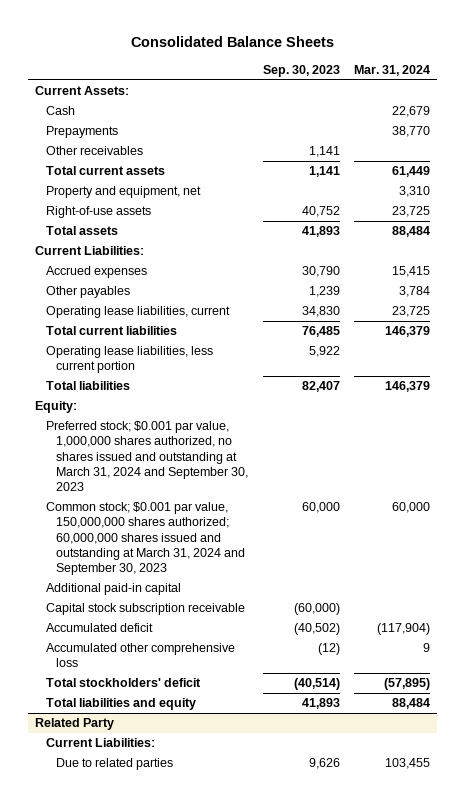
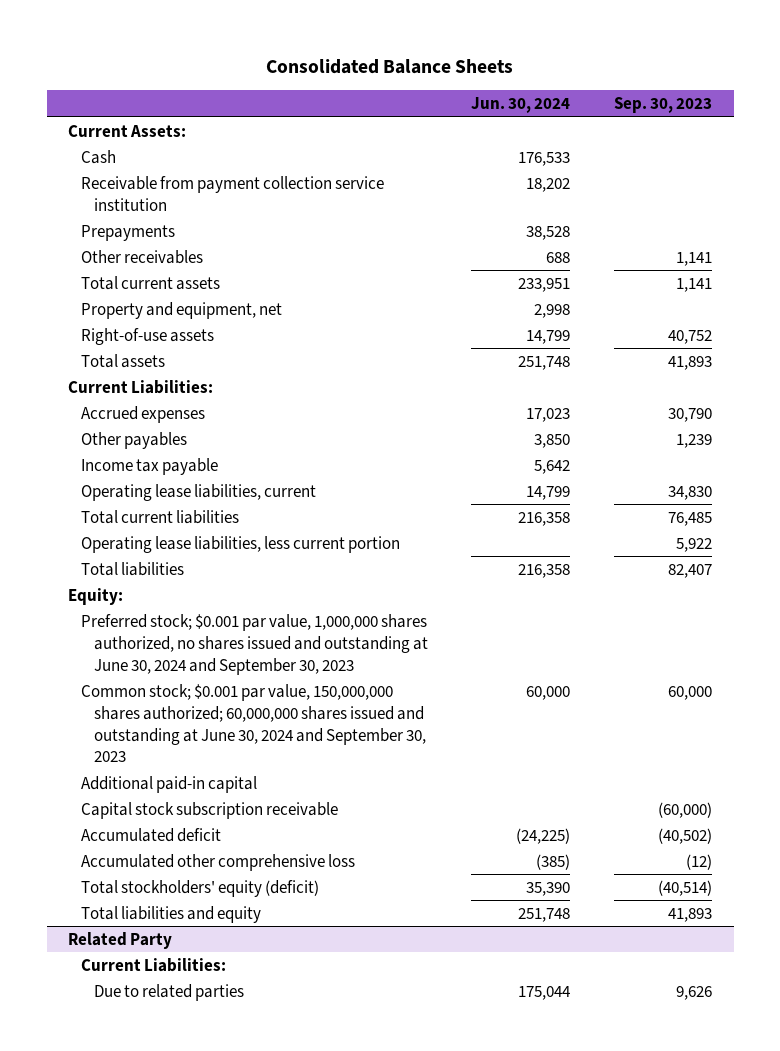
- | Sep. 30, 2023 | Mar. 31, 2024
+ | Jun. 30, 2024 | Sep. 30, 2023
+ Receivable from payment collection service institution | 18,202 |
+ Income tax payable | 5,642 |
- Preferred stock; $0.001 par value, 1,000,000 shares authorized, no shares issued and outstanding at March 31, 2024 and September 30, 2023
- Common stock; $0.001 par value, 150,000,000 shares authorized; 60,000,000 shares issued and outstanding at March 31, 2024 and September 30, 2023 | 60,000 | 60,000
+ Preferred stock; $0.001 par value, 1,000,000 shares authorized, no shares issued and outstanding at June 30, 2024 and September 30, 2023
+ Common stock; $0.001 par value, 150,000,000 shares authorized; 60,000,000 shares issued and outstanding at June 30, 2024 and September 30, 2023 | 60,000 | 60,000
- Total stockholders' deficit | (40,514) | (57,895)
+ Total stockholders' equity (deficit) | 35,390 | (40,514)

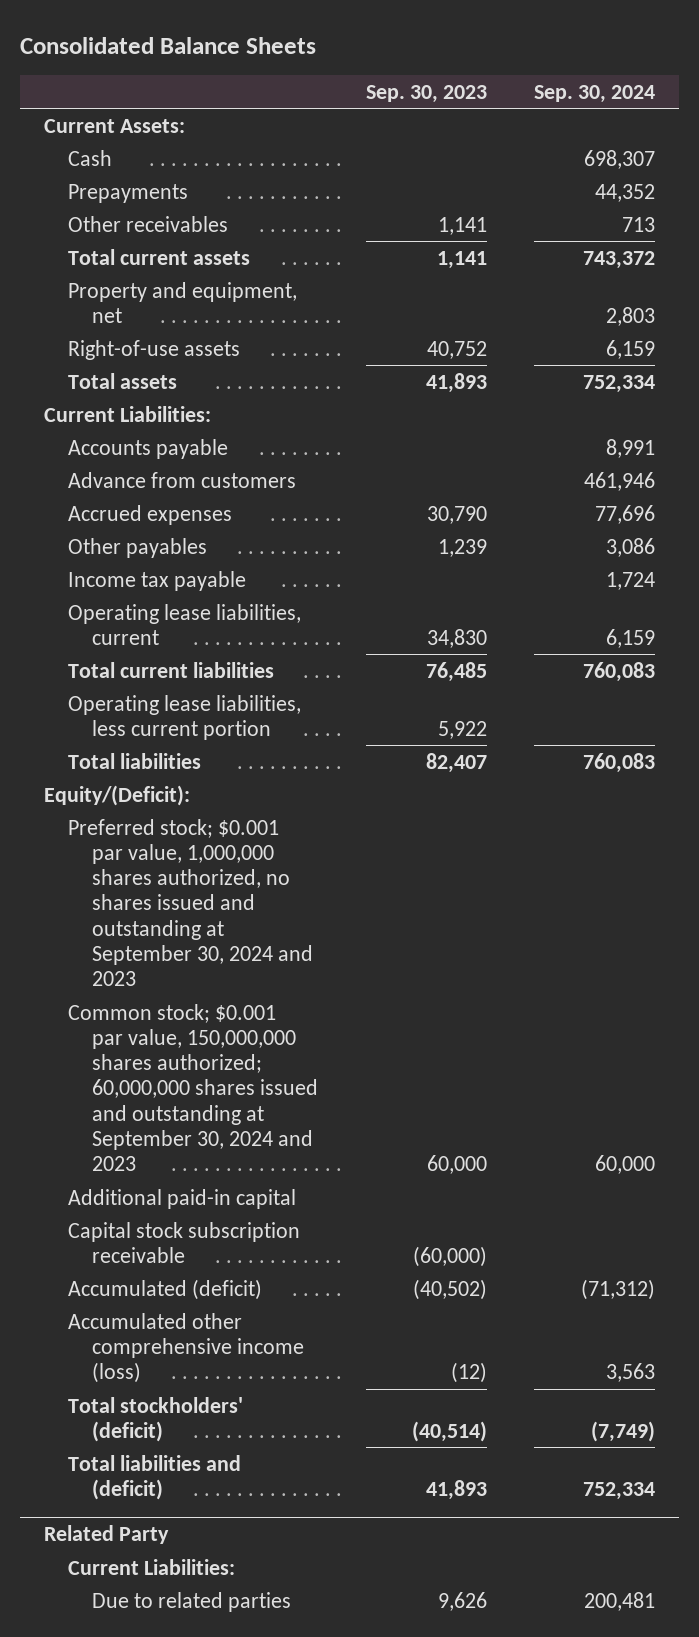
- | Jun. 30, 2024 | Sep. 30, 2023
+ | Sep. 30, 2023 | Sep. 30, 2024
- Receivable from payment collection service institution | 18,202 |
+ Accounts payable | | 8,991
+ Advance from customers | | 461,946
- Equity:
- Preferred stock; $0.001 par value, 1,000,000 shares authorized, no shares issued and outstanding at June 30, 2024 and September 30, 2023
- Common stock; $0.001 par value, 150,000,000 shares authorized; 60,000,000 shares issued and outstanding at June 30, 2024 and September 30, 2023 | 60,000 | 60,000
+ Equity/(Deficit):
+ Preferred stock; $0.001 par value, 1,000,000 shares authorized, no shares issued and outstanding at September 30, 2024 and 2023
+ Common stock; $0.001 par value, 150,000,000 shares authorized; 60,000,000 shares issued and outstanding at September 30, 2024 and 2023 | 60,000 | 60,000
- Accumulated deficit | (24,225) | (40,502)
- Accumulated other comprehensive loss | (385) | (12)
- Total stockholders' equity (deficit) | 35,390 | (40,514)
- Total liabilities and equity | 251,748 | 41,893
+ Accumulated (deficit) | (40,502) | (71,312)
+ Accumulated other comprehensive income (loss) | (12) | 3,563
+ Total stockholders' (deficit) | (40,514) | (7,749)
+ Total liabilities and (deficit) | 41,893 | 752,334

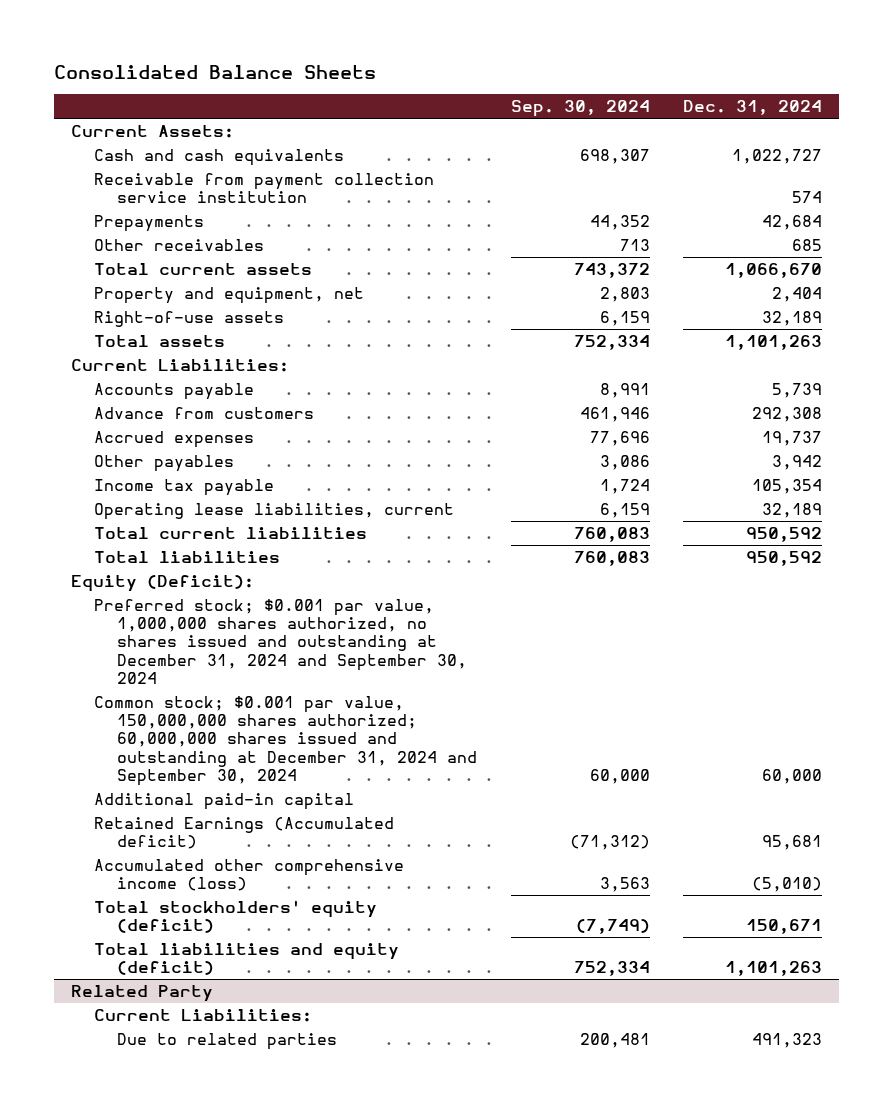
- | Sep. 30, 2023 | Sep. 30, 2024
+ | Sep. 30, 2024 | Dec. 31, 2024
- Cash | | 698,307
+ Cash and cash equivalents | 698,307 | 1,022,727
+ Receivable from payment collection service institution | | 574
- Operating lease liabilities, less current portion | 5,922 |
- Equity/(Deficit):
- Preferred stock; $0.001 par value, 1,000,000 shares authorized, no shares issued and outstanding at September 30, 2024 and 2023
- Common stock; $0.001 par value, 150,000,000 shares authorized; 60,000,000 shares issued and outstanding at September 30, 2024 and 2023 | 60,000 | 60,000
+ Equity (Deficit):
+ Preferred stock; $0.001 par value, 1,000,000 shares authorized, no shares issued and outstanding at December 31, 2024 and September 30, 2024
+ Common stock; $0.001 par value, 150,000,000 shares authorized; 60,000,000 shares issued and outstanding at December 31, 2024 and September 30, 2024 | 60,000 | 60,000
- Capital stock subscription receivable | (60,000) |
- Accumulated (deficit) | (40,502) | (71,312)
+ Retained Earnings (Accumulated deficit) | (71,312) | 95,681
- Total stockholders' (deficit) | (40,514) | (7,749)
- Total liabilities and (deficit) | 41,893 | 752,334
+ Total stockholders' equity (deficit) | (7,749) | 150,671
+ Total liabilities and equity (deficit) | 752,334 | 1,101,263

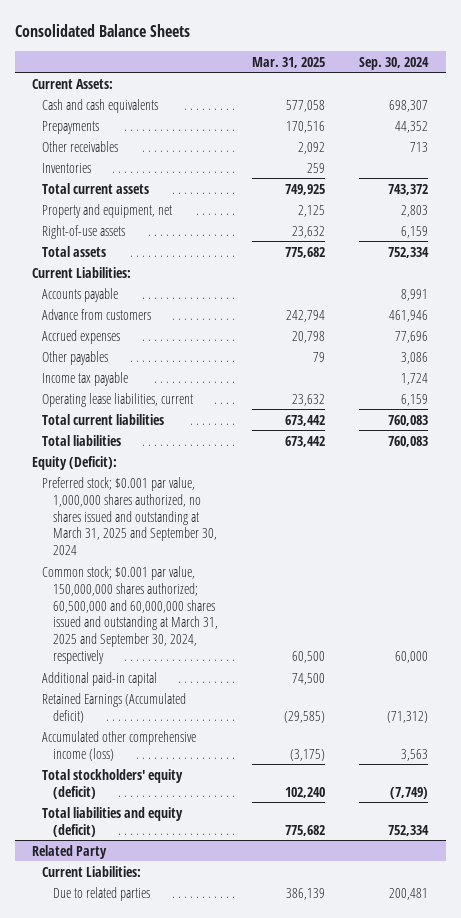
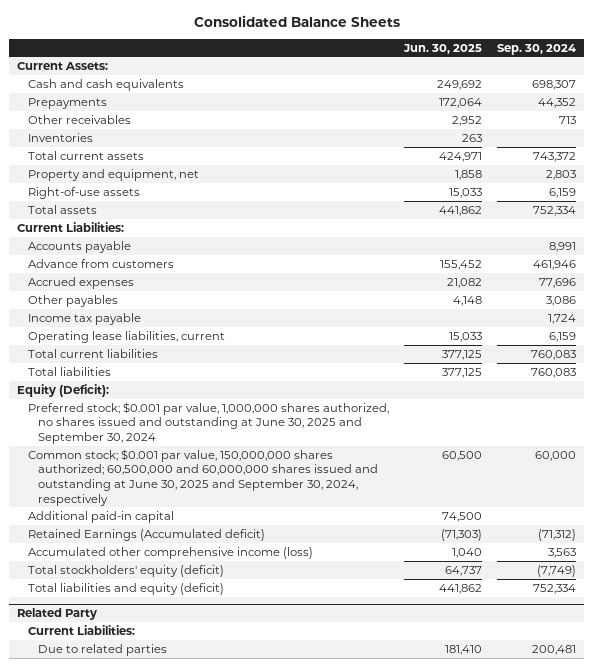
- | Mar. 31, 2025 | Sep. 30, 2024
+ | Jun. 30, 2025 | Sep. 30, 2024
- Preferred stock; $0.001 par value, 1,000,000 shares authorized, no shares issued and outstanding at March 31, 2025 and September 30, 2024
- Common stock; $0.001 par value, 150,000,000 shares authorized; 60,500,000 and 60,000,000 shares issued and outstanding at March 31, 2025 and September 30, 2024, respectively | 60,500 | 60,000
+ Preferred stock; $0.001 par value, 1,000,000 shares authorized, no shares issued and outstanding at June 30, 2025 and September 30, 2024
+ Common stock; $0.001 par value, 150,000,000 shares authorized; 60,500,000 and 60,000,000 shares issued and outstanding at June 30, 2025 and September 30, 2024, respectively | 60,500 | 60,000

